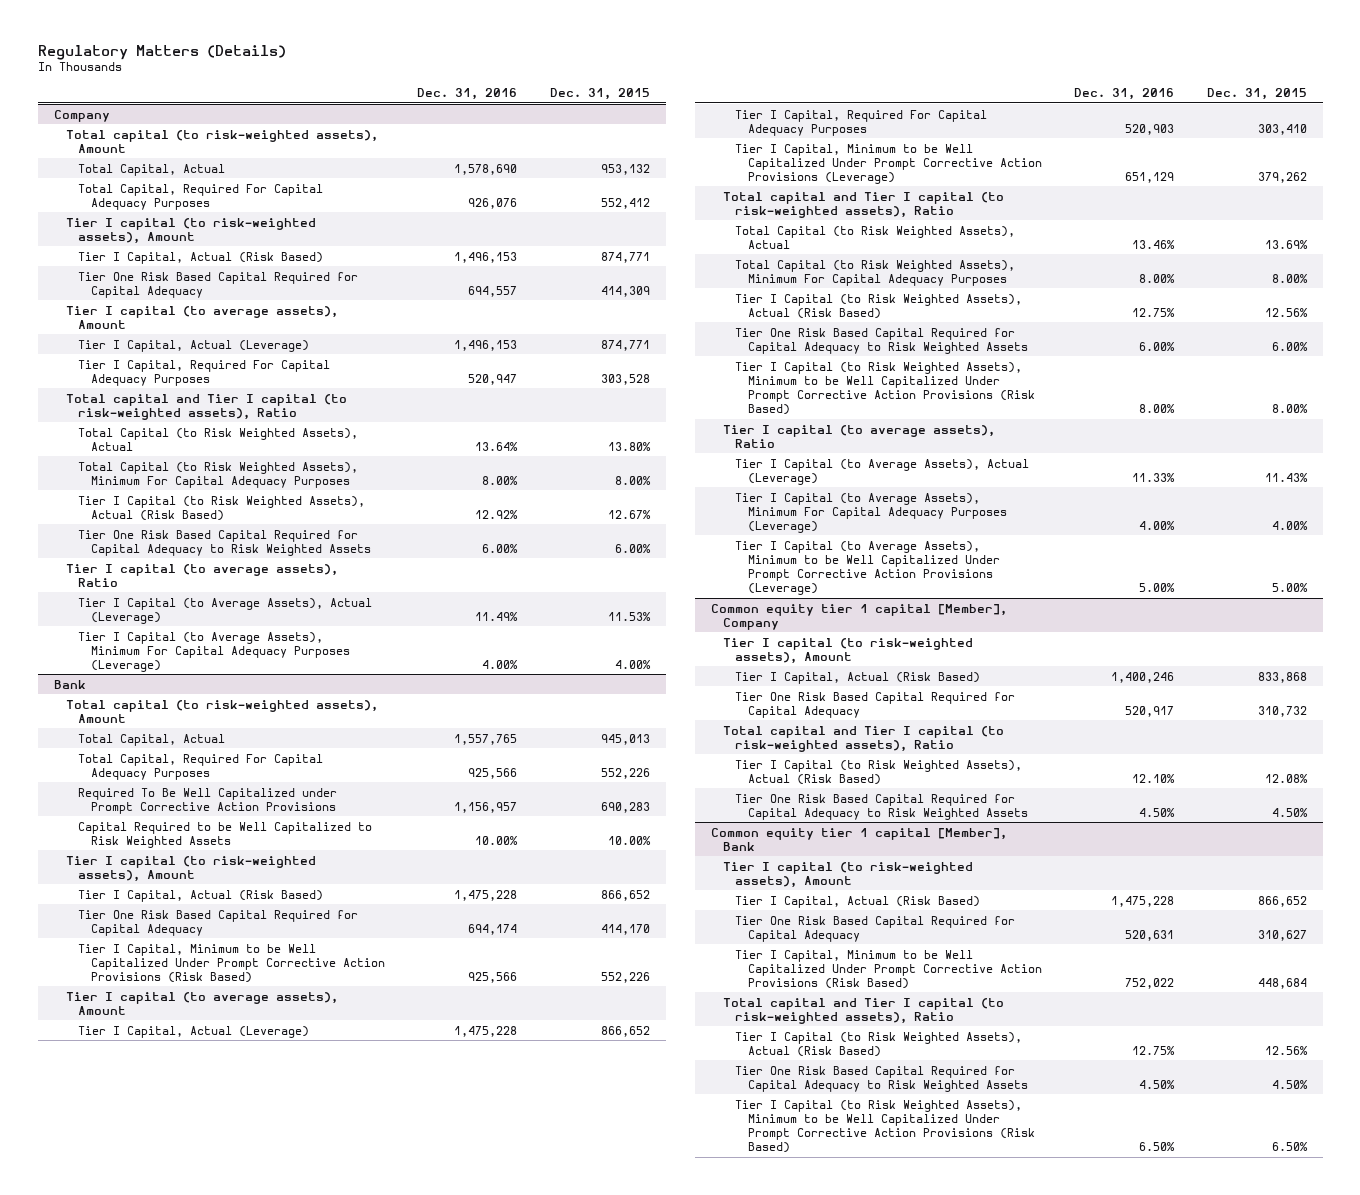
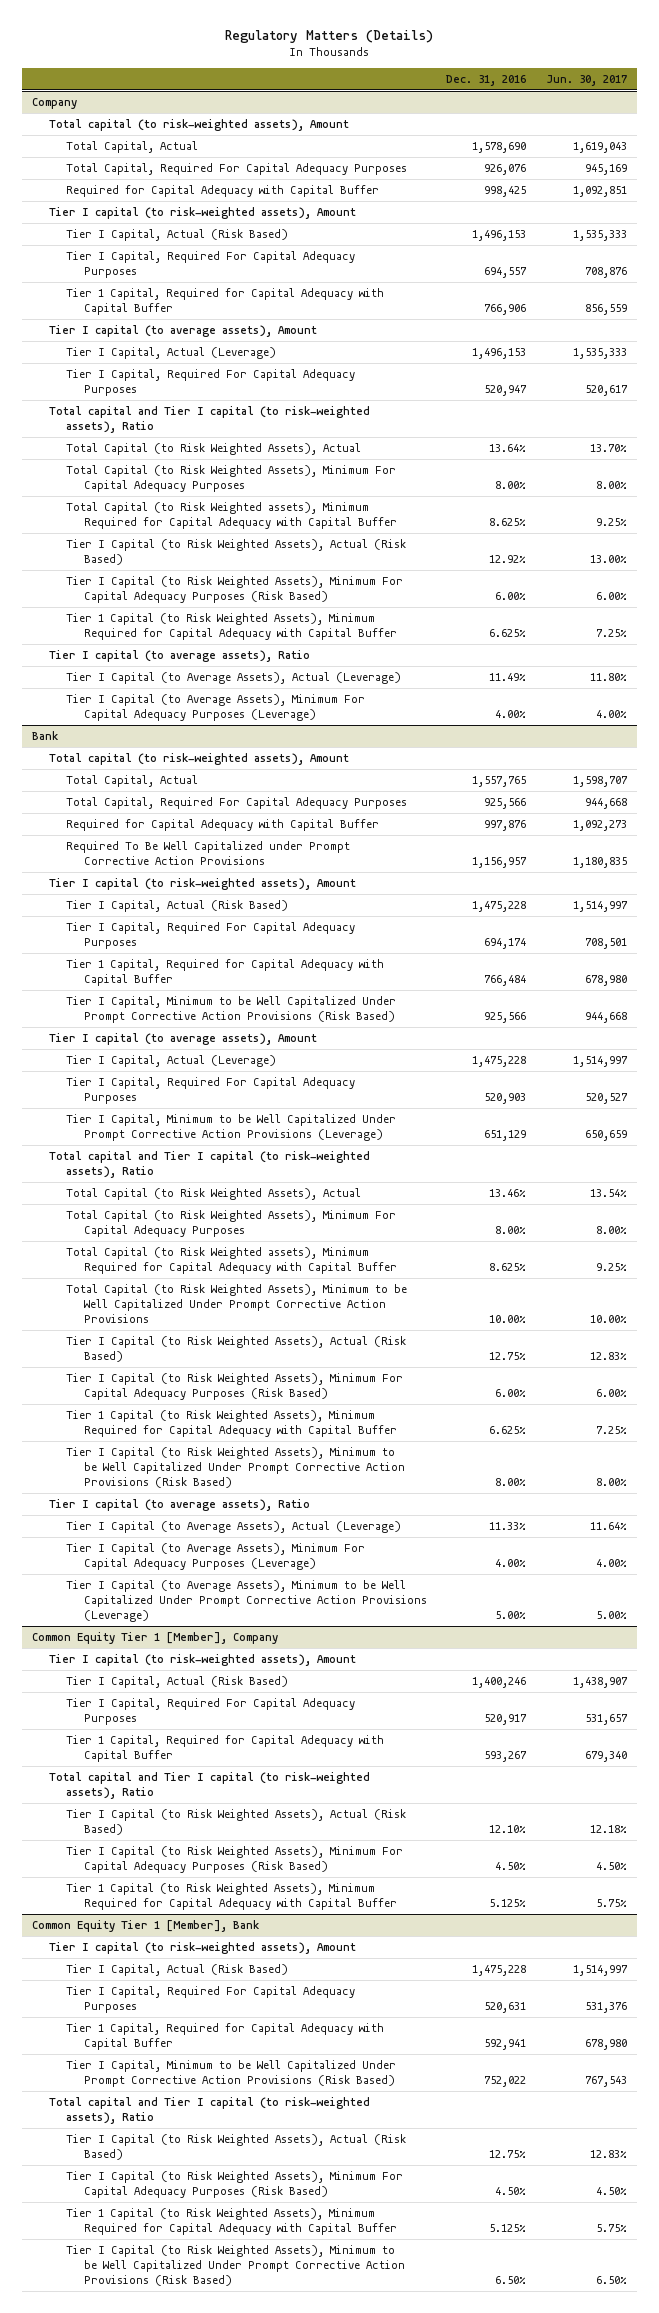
- | Dec. 31, 2016 | Dec. 31, 2015
+ | Dec. 31, 2016 | Jun. 30, 2017
@ Company
+ Required for Capital Adequacy with Capital Buffer | 998,425 | 1,092,851
- Tier One Risk Based Capital Required for Capital Adequacy | 694,557 | 414,309
+ Tier I Capital, Required For Capital Adequacy Purposes | 694,557 | 708,876
+ Tier 1 Capital, Required for Capital Adequacy with Capital Buffer | 766,906 | 856,559
+ Total Capital (to Risk Weighted assets), Minimum Required for Capital Adequacy with Capital Buffer | 8.625% | 9.25%
- Tier One Risk Based Capital Required for Capital Adequacy to Risk Weighted Assets | 6.00% | 6.00%
+ Tier I Capital (to Risk Weighted Assets), Minimum For Capital Adequacy Purposes (Risk Based) | 6.00% | 6.00%
+ Tier 1 Capital (to Risk Weighted Assets), Minimum Required for Capital Adequacy with Capital Buffer | 6.625% | 7.25%
@ Bank
+ Required for Capital Adequacy with Capital Buffer | 997,876 | 1,092,273
- Capital Required to be Well Capitalized to Risk Weighted Assets | 10.00% | 10.00%
- Tier One Risk Based Capital Required for Capital Adequacy | 694,174 | 414,170
+ Tier I Capital, Required For Capital Adequacy Purposes | 694,174 | 708,501
+ Tier 1 Capital, Required for Capital Adequacy with Capital Buffer | 766,484 | 678,980
+ Total Capital (to Risk Weighted assets), Minimum Required for Capital Adequacy with Capital Buffer | 8.625% | 9.25%
+ Total Capital (to Risk Weighted Assets), Minimum to be Well Capitalized Under Prompt Corrective Action Provisions | 10.00% | 10.00%
- Tier One Risk Based Capital Required for Capital Adequacy to Risk Weighted Assets | 6.00% | 6.00%
+ Tier I Capital (to Risk Weighted Assets), Minimum For Capital Adequacy Purposes (Risk Based) | 6.00% | 6.00%
+ Tier 1 Capital (to Risk Weighted Assets), Minimum Required for Capital Adequacy with Capital Buffer | 6.625% | 7.25%
- Common equity tier 1 capital [Member], Company
+ Common Equity Tier 1 [Member], Company
- Tier One Risk Based Capital Required for Capital Adequacy | 520,917 | 310,732
+ Tier I Capital, Required For Capital Adequacy Purposes | 520,917 | 531,657
+ Tier 1 Capital, Required for Capital Adequacy with Capital Buffer | 593,267 | 679,340
- Tier One Risk Based Capital Required for Capital Adequacy to Risk Weighted Assets | 4.50% | 4.50%
- Common equity tier 1 capital [Member], Bank
+ Tier I Capital (to Risk Weighted Assets), Minimum For Capital Adequacy Purposes (Risk Based) | 4.50% | 4.50%
+ Tier 1 Capital (to Risk Weighted Assets), Minimum Required for Capital Adequacy with Capital Buffer | 5.125% | 5.75%
+ Common Equity Tier 1 [Member], Bank
- Tier One Risk Based Capital Required for Capital Adequacy | 520,631 | 310,627
+ Tier I Capital, Required For Capital Adequacy Purposes | 520,631 | 531,376
+ Tier 1 Capital, Required for Capital Adequacy with Capital Buffer | 592,941 | 678,980
- Tier One Risk Based Capital Required for Capital Adequacy to Risk Weighted Assets | 4.50% | 4.50%
+ Tier I Capital (to Risk Weighted Assets), Minimum For Capital Adequacy Purposes (Risk Based) | 4.50% | 4.50%
+ Tier 1 Capital (to Risk Weighted Assets), Minimum Required for Capital Adequacy with Capital Buffer | 5.125% | 5.75%

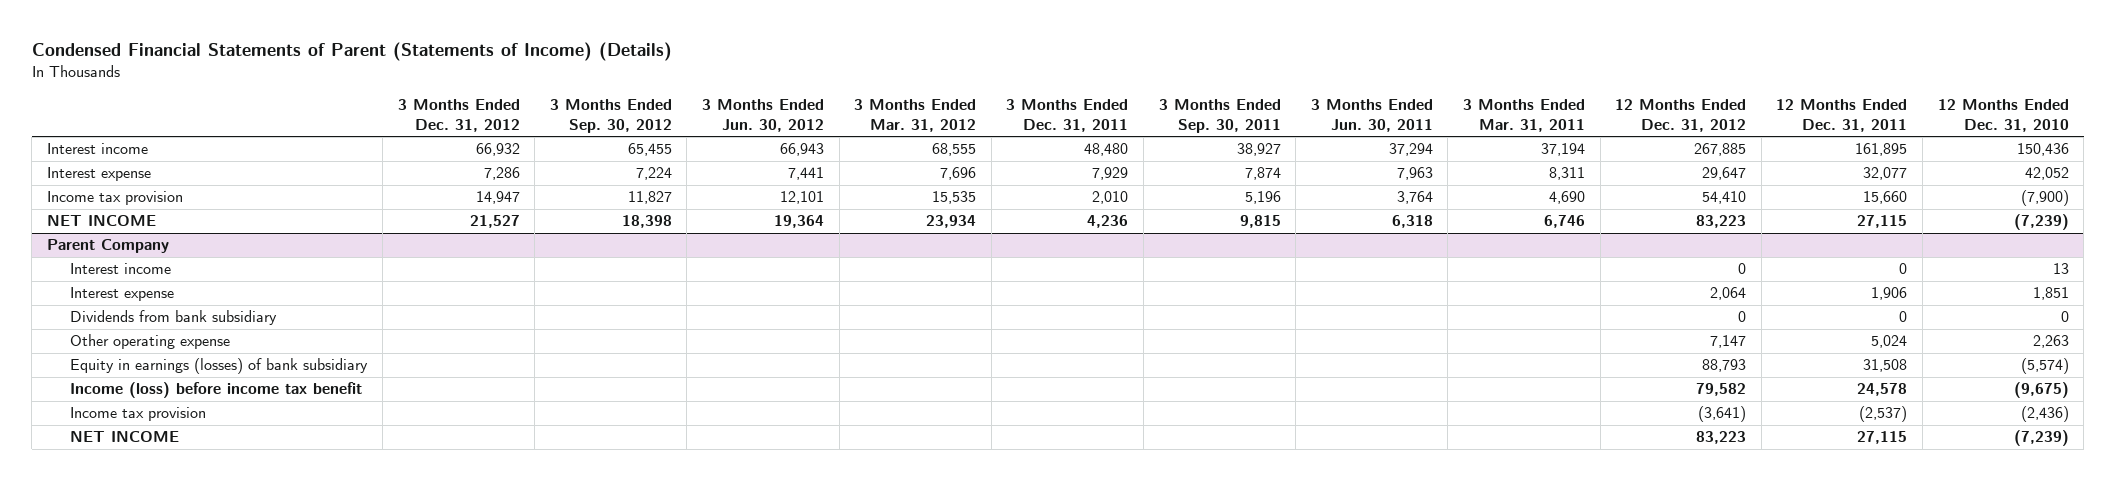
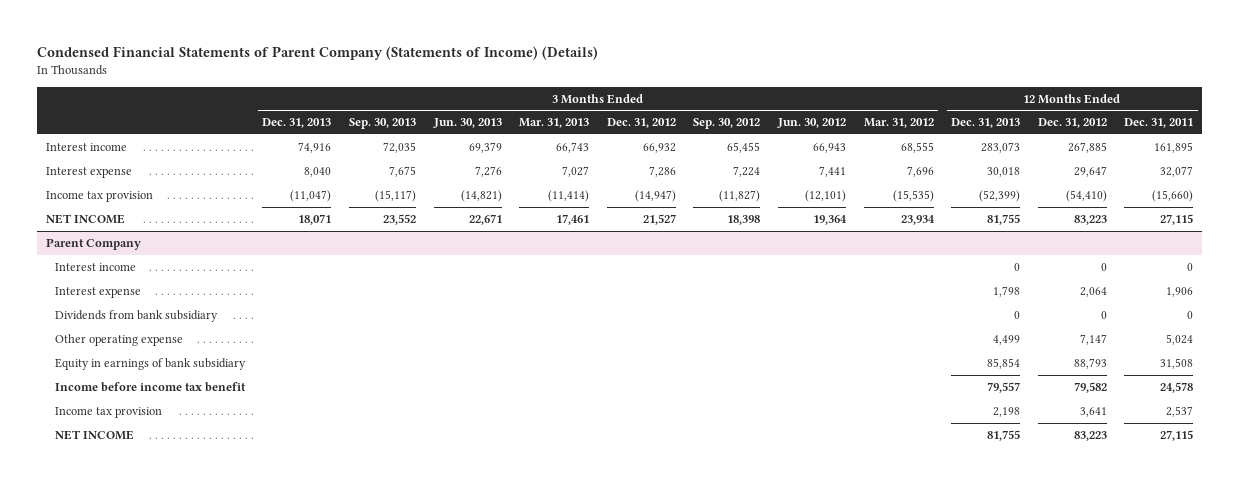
- Condensed Financial Statements of Parent (Statements of Income) (Details)
+ Condensed Financial Statements of Parent Company (Statements of Income) (Details)
- | 3 Months Ended Dec. 31, 2012 | 3 Months Ended Sep. 30, 2012 | 3 Months Ended Jun. 30, 2012 | 3 Months Ended Mar. 31, 2012 | 3 Months Ended Dec. 31, 2011 | 3 Months Ended Sep. 30, 2011 | 3 Months Ended Jun. 30, 2011 | 3 Months Ended Mar. 31, 2011 | 12 Months Ended Dec. 31, 2012 | 12 Months Ended Dec. 31, 2011 | 12 Months Ended Dec. 31, 2010
+ | 3 Months Ended Dec. 31, 2013 | 3 Months Ended Sep. 30, 2013 | 3 Months Ended Jun. 30, 2013 | 3 Months Ended Mar. 31, 2013 | 3 Months Ended Dec. 31, 2012 | 3 Months Ended Sep. 30, 2012 | 3 Months Ended Jun. 30, 2012 | 3 Months Ended Mar. 31, 2012 | 12 Months Ended Dec. 31, 2013 | 12 Months Ended Dec. 31, 2012 | 12 Months Ended Dec. 31, 2011
- Income tax provision | 14,947 | 11,827 | 12,101 | 15,535 | 2,010 | 5,196 | 3,764 | 4,690 | 54,410 | 15,660 | (7,900)
+ Income tax provision | (11,047) | (15,117) | (14,821) | (11,414) | (14,947) | (11,827) | (12,101) | (15,535) | (52,399) | (54,410) | (15,660)
@ Parent Company
- Equity in earnings (losses) of bank subsidiary | | | | | | | | | 88,793 | 31,508 | (5,574)
- Income (loss) before income tax benefit | | | | | | | | | 79,582 | 24,578 | (9,675)
- Income tax provision | | | | | | | | | (3,641) | (2,537) | (2,436)
+ Equity in earnings of bank subsidiary | | | | | | | | | 85,854 | 88,793 | 31,508
+ Income before income tax benefit | | | | | | | | | 79,557 | 79,582 | 24,578
+ Income tax provision | | | | | | | | | 2,198 | 3,641 | 2,537

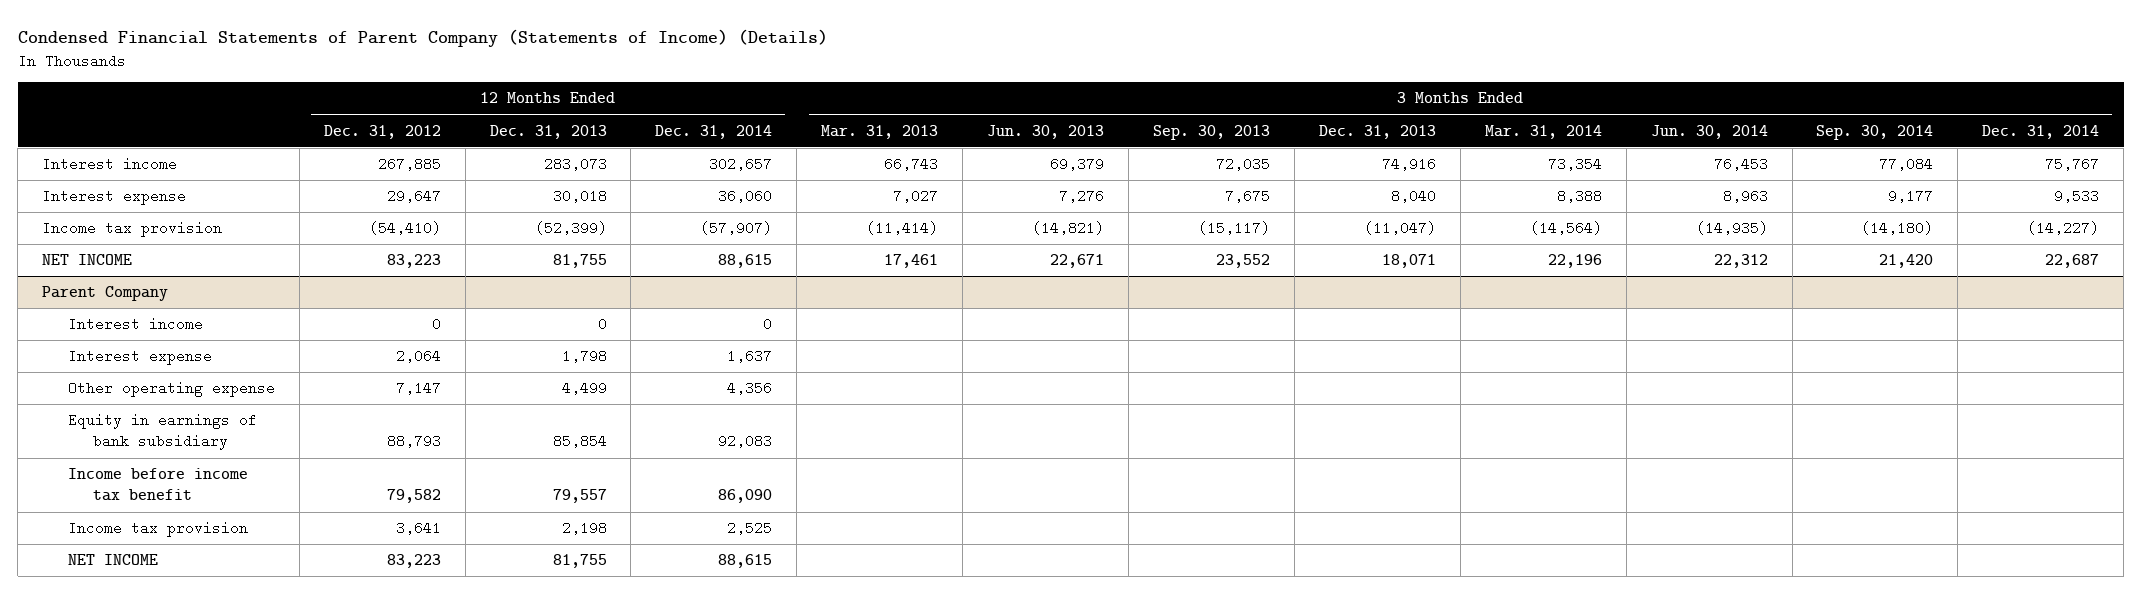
- | 3 Months Ended Dec. 31, 2013 | 3 Months Ended Sep. 30, 2013 | 3 Months Ended Jun. 30, 2013 | 3 Months Ended Mar. 31, 2013 | 3 Months Ended Dec. 31, 2012 | 3 Months Ended Sep. 30, 2012 | 3 Months Ended Jun. 30, 2012 | 3 Months Ended Mar. 31, 2012 | 12 Months Ended Dec. 31, 2013 | 12 Months Ended Dec. 31, 2012 | 12 Months Ended Dec. 31, 2011
+ | 12 Months Ended Dec. 31, 2012 | 12 Months Ended Dec. 31, 2013 | 12 Months Ended Dec. 31, 2014 | 3 Months Ended Mar. 31, 2013 | 3 Months Ended Jun. 30, 2013 | 3 Months Ended Sep. 30, 2013 | 3 Months Ended Dec. 31, 2013 | 3 Months Ended Mar. 31, 2014 | 3 Months Ended Jun. 30, 2014 | 3 Months Ended Sep. 30, 2014 | 3 Months Ended Dec. 31, 2014
@ Parent Company
- Dividends from bank subsidiary | | | | | | | | | 0 | 0 | 0

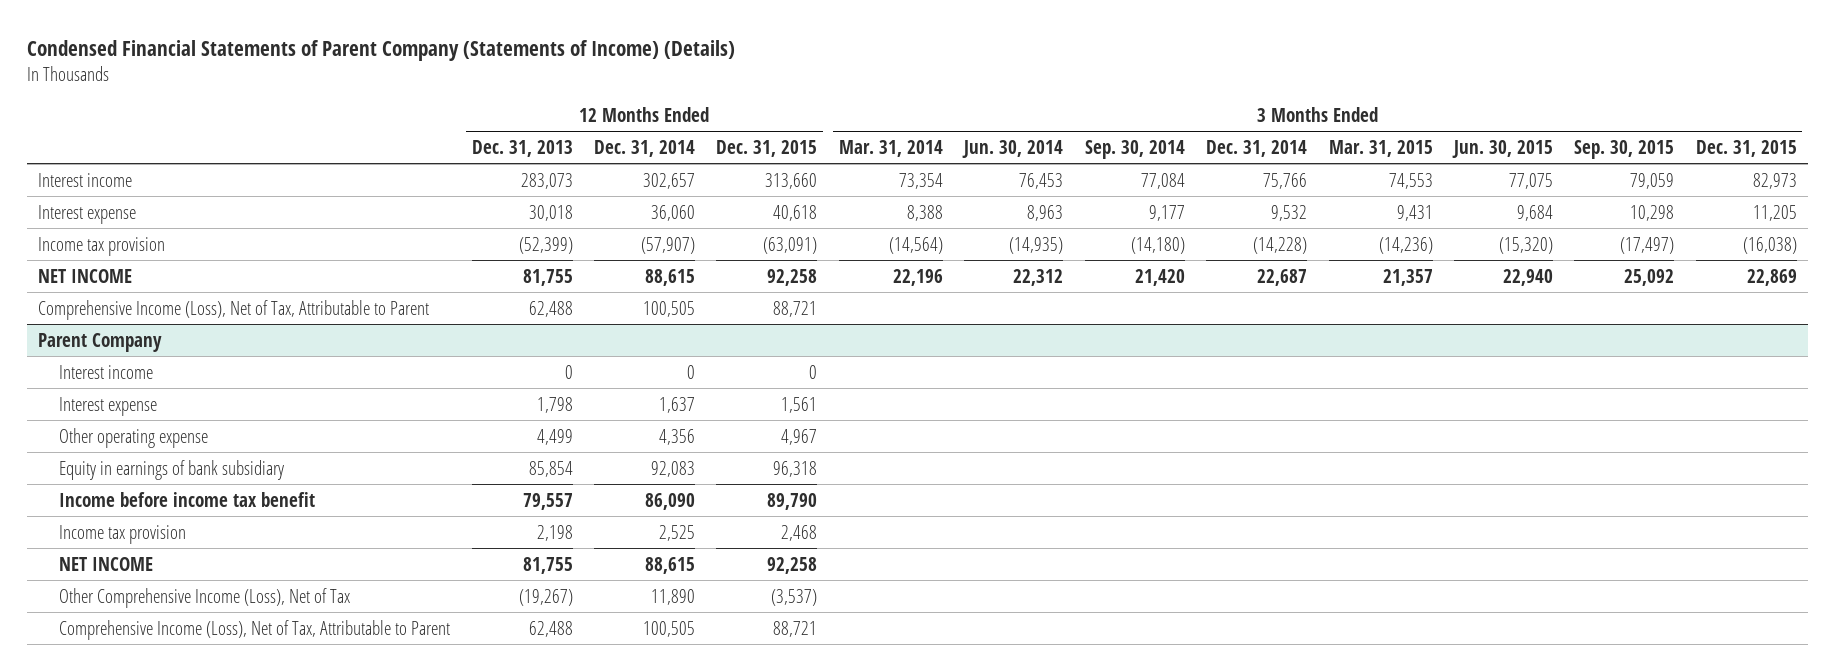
- | 12 Months Ended Dec. 31, 2012 | 12 Months Ended Dec. 31, 2013 | 12 Months Ended Dec. 31, 2014 | 3 Months Ended Mar. 31, 2013 | 3 Months Ended Jun. 30, 2013 | 3 Months Ended Sep. 30, 2013 | 3 Months Ended Dec. 31, 2013 | 3 Months Ended Mar. 31, 2014 | 3 Months Ended Jun. 30, 2014 | 3 Months Ended Sep. 30, 2014 | 3 Months Ended Dec. 31, 2014
+ | 12 Months Ended Dec. 31, 2013 | 12 Months Ended Dec. 31, 2014 | 12 Months Ended Dec. 31, 2015 | 3 Months Ended Mar. 31, 2014 | 3 Months Ended Jun. 30, 2014 | 3 Months Ended Sep. 30, 2014 | 3 Months Ended Dec. 31, 2014 | 3 Months Ended Mar. 31, 2015 | 3 Months Ended Jun. 30, 2015 | 3 Months Ended Sep. 30, 2015 | 3 Months Ended Dec. 31, 2015
- Interest income | 267,885 | 283,073 | 302,657 | 66,743 | 69,379 | 72,035 | 74,916 | 73,354 | 76,453 | 77,084 | 75,767
- Interest expense | 29,647 | 30,018 | 36,060 | 7,027 | 7,276 | 7,675 | 8,040 | 8,388 | 8,963 | 9,177 | 9,533
- Income tax provision | (54,410) | (52,399) | (57,907) | (11,414) | (14,821) | (15,117) | (11,047) | (14,564) | (14,935) | (14,180) | (14,227)
+ Interest income | 283,073 | 302,657 | 313,660 | 73,354 | 76,453 | 77,084 | 75,766 | 74,553 | 77,075 | 79,059 | 82,973
+ Interest expense | 30,018 | 36,060 | 40,618 | 8,388 | 8,963 | 9,177 | 9,532 | 9,431 | 9,684 | 10,298 | 11,205
+ Income tax provision | (52,399) | (57,907) | (63,091) | (14,564) | (14,935) | (14,180) | (14,228) | (14,236) | (15,320) | (17,497) | (16,038)
+ Comprehensive Income (Loss), Net of Tax, Attributable to Parent | 62,488 | 100,505 | 88,721 | | | | | | | |
@ Parent Company
+ Other Comprehensive Income (Loss), Net of Tax | (19,267) | 11,890 | (3,537) | | | | | | | |
+ Comprehensive Income (Loss), Net of Tax, Attributable to Parent | 62,488 | 100,505 | 88,721 | | | | | | | |

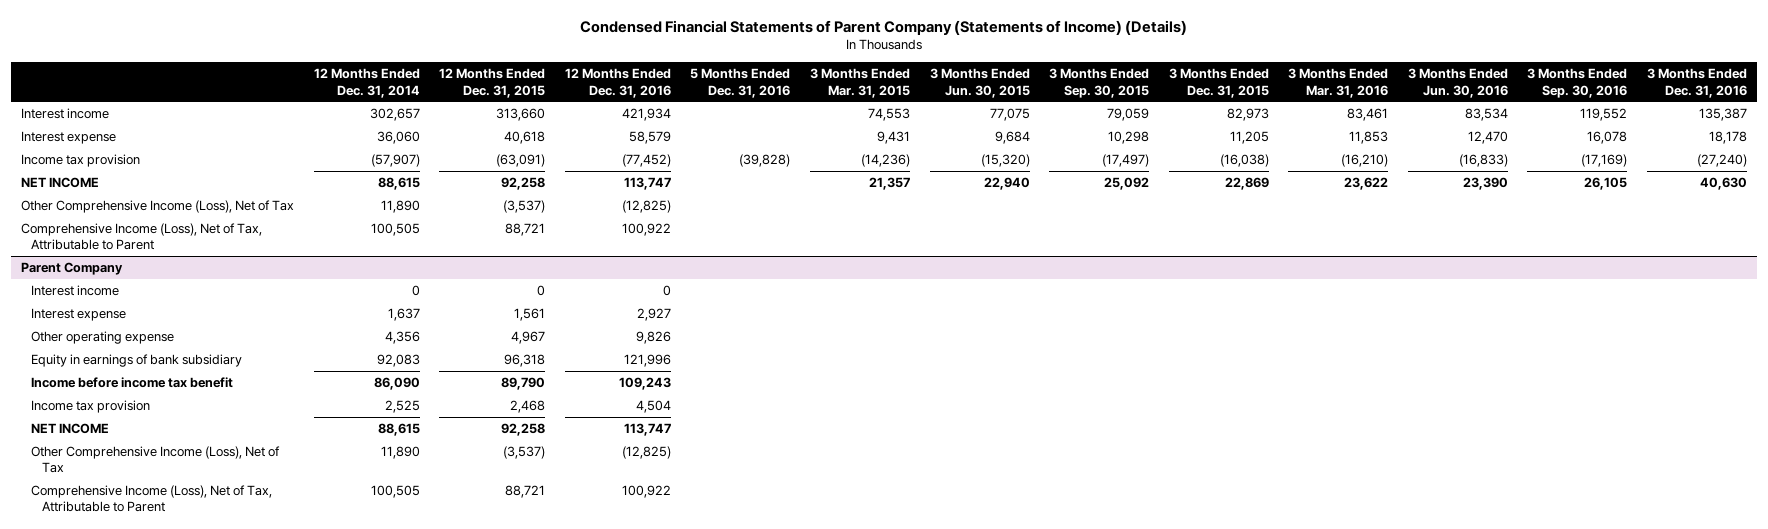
- | 12 Months Ended Dec. 31, 2013 | 12 Months Ended Dec. 31, 2014 | 12 Months Ended Dec. 31, 2015 | 3 Months Ended Mar. 31, 2014 | 3 Months Ended Jun. 30, 2014 | 3 Months Ended Sep. 30, 2014 | 3 Months Ended Dec. 31, 2014 | 3 Months Ended Mar. 31, 2015 | 3 Months Ended Jun. 30, 2015 | 3 Months Ended Sep. 30, 2015 | 3 Months Ended Dec. 31, 2015
+ | 12 Months Ended Dec. 31, 2014 | 12 Months Ended Dec. 31, 2015 | 12 Months Ended Dec. 31, 2016 | 5 Months Ended Dec. 31, 2016 | 3 Months Ended Mar. 31, 2015 | 3 Months Ended Jun. 30, 2015 | 3 Months Ended Sep. 30, 2015 | 3 Months Ended Dec. 31, 2015 | 3 Months Ended Mar. 31, 2016 | 3 Months Ended Jun. 30, 2016 | 3 Months Ended Sep. 30, 2016 | 3 Months Ended Dec. 31, 2016
+ Other Comprehensive Income (Loss), Net of Tax | 11,890 | (3,537) | (12,825) | | | | | | | | |

